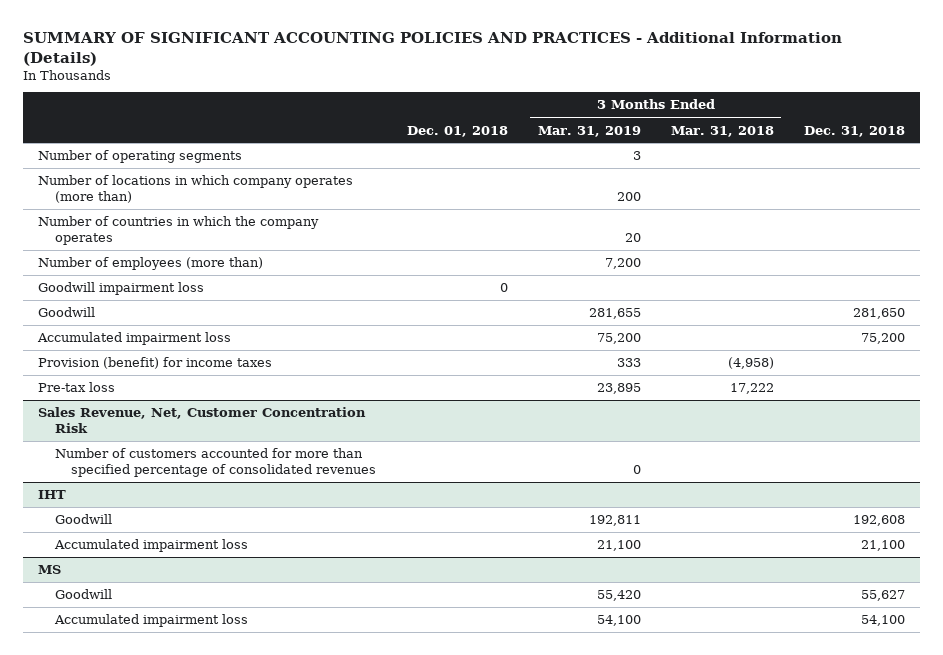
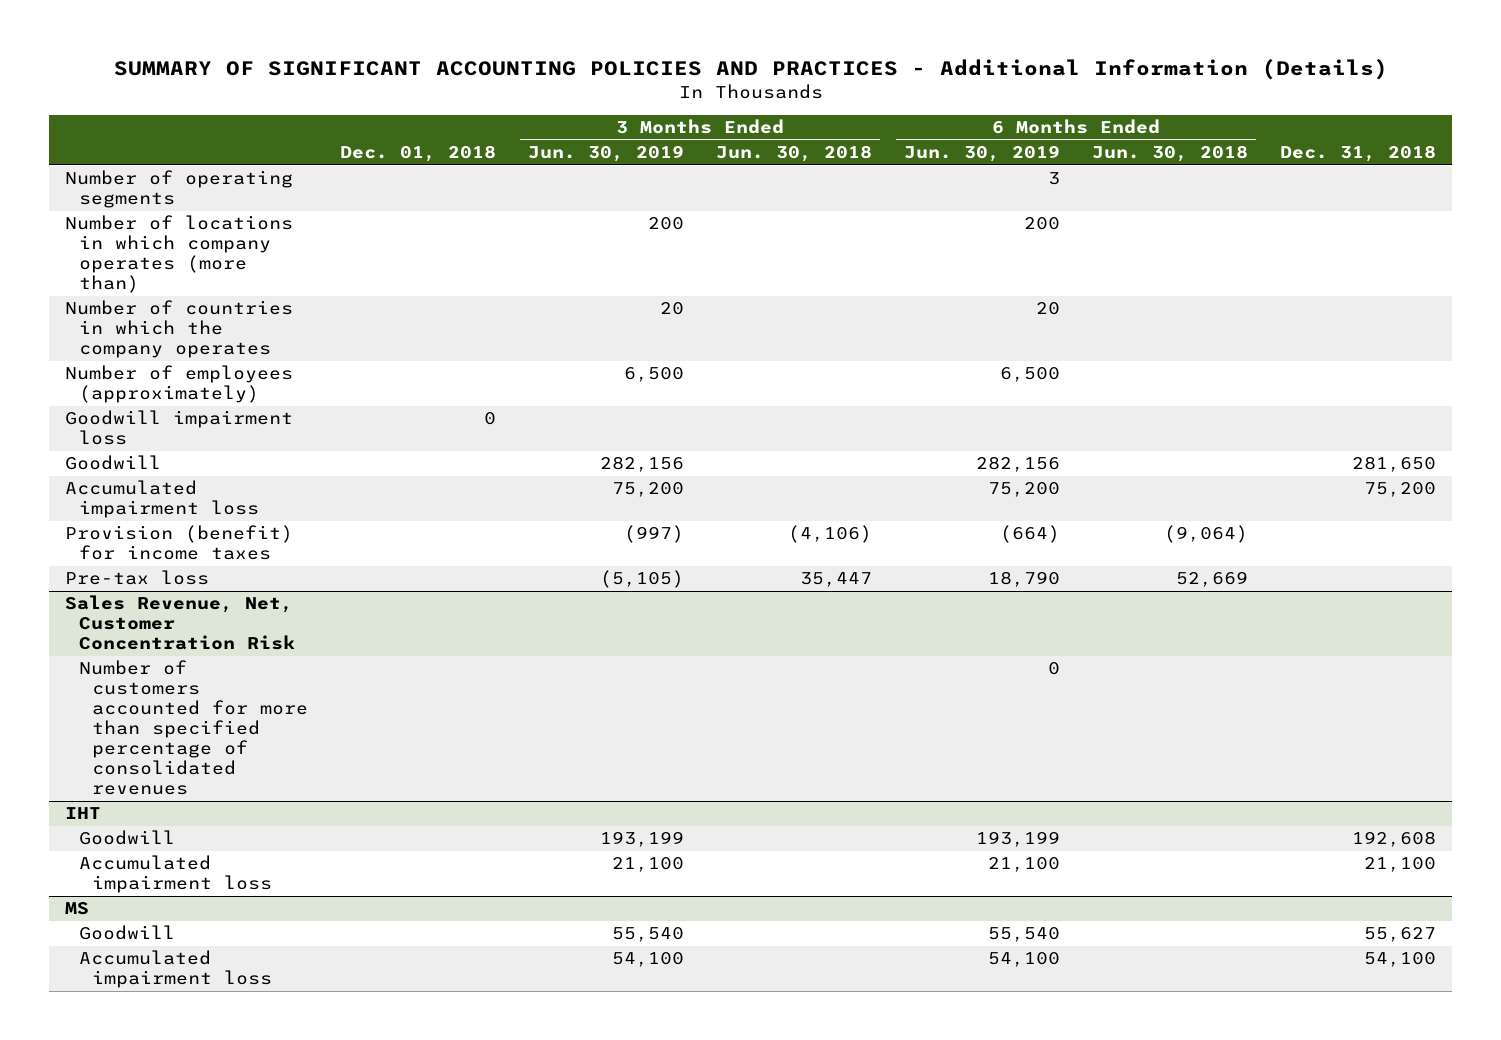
- | Dec. 01, 2018 | 3 Months Ended Mar. 31, 2019 | 3 Months Ended Mar. 31, 2018 | Dec. 31, 2018
+ | Dec. 01, 2018 | 3 Months Ended Jun. 30, 2019 | 3 Months Ended Jun. 30, 2018 | 6 Months Ended Jun. 30, 2019 | 6 Months Ended Jun. 30, 2018 | Dec. 31, 2018
- Number of employees (more than) | | 7,200 | |
+ Number of employees (approximately) | | 6,500 | | 6,500 | |

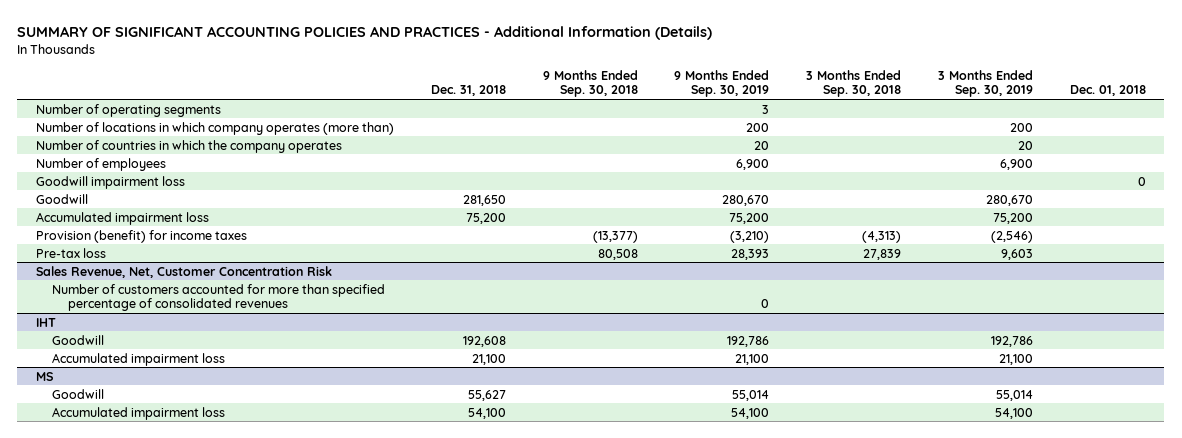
- | Dec. 01, 2018 | 3 Months Ended Jun. 30, 2019 | 3 Months Ended Jun. 30, 2018 | 6 Months Ended Jun. 30, 2019 | 6 Months Ended Jun. 30, 2018 | Dec. 31, 2018
+ | Dec. 31, 2018 | 9 Months Ended Sep. 30, 2018 | 9 Months Ended Sep. 30, 2019 | 3 Months Ended Sep. 30, 2018 | 3 Months Ended Sep. 30, 2019 | Dec. 01, 2018
- Number of employees (approximately) | | 6,500 | | 6,500 | |
+ Number of employees | | | 6,900 | | 6,900 |

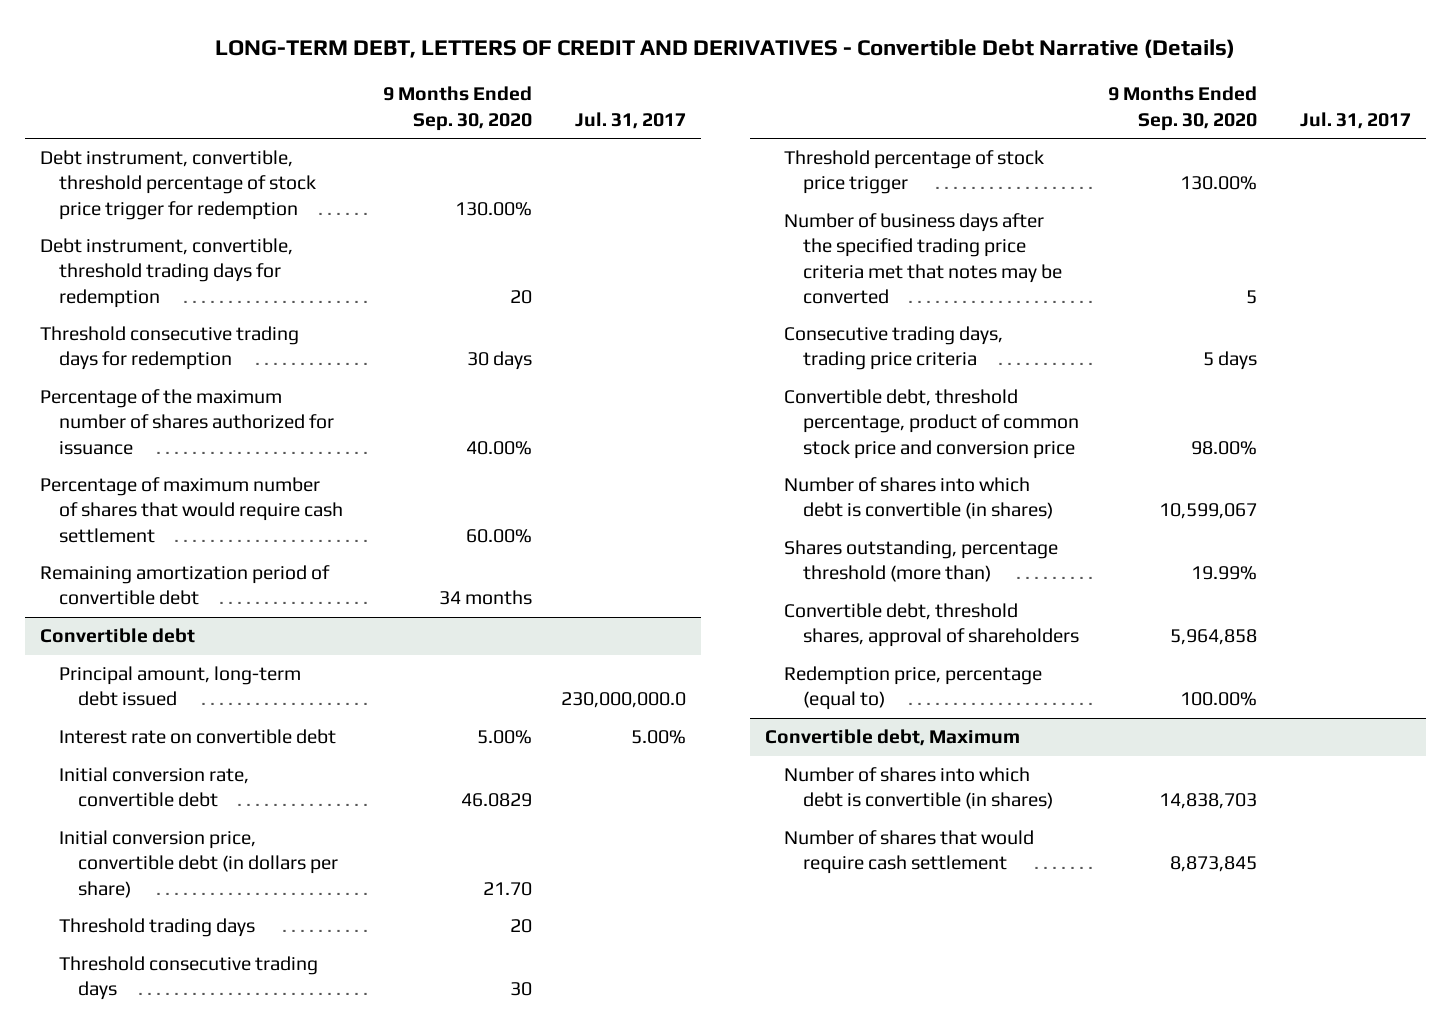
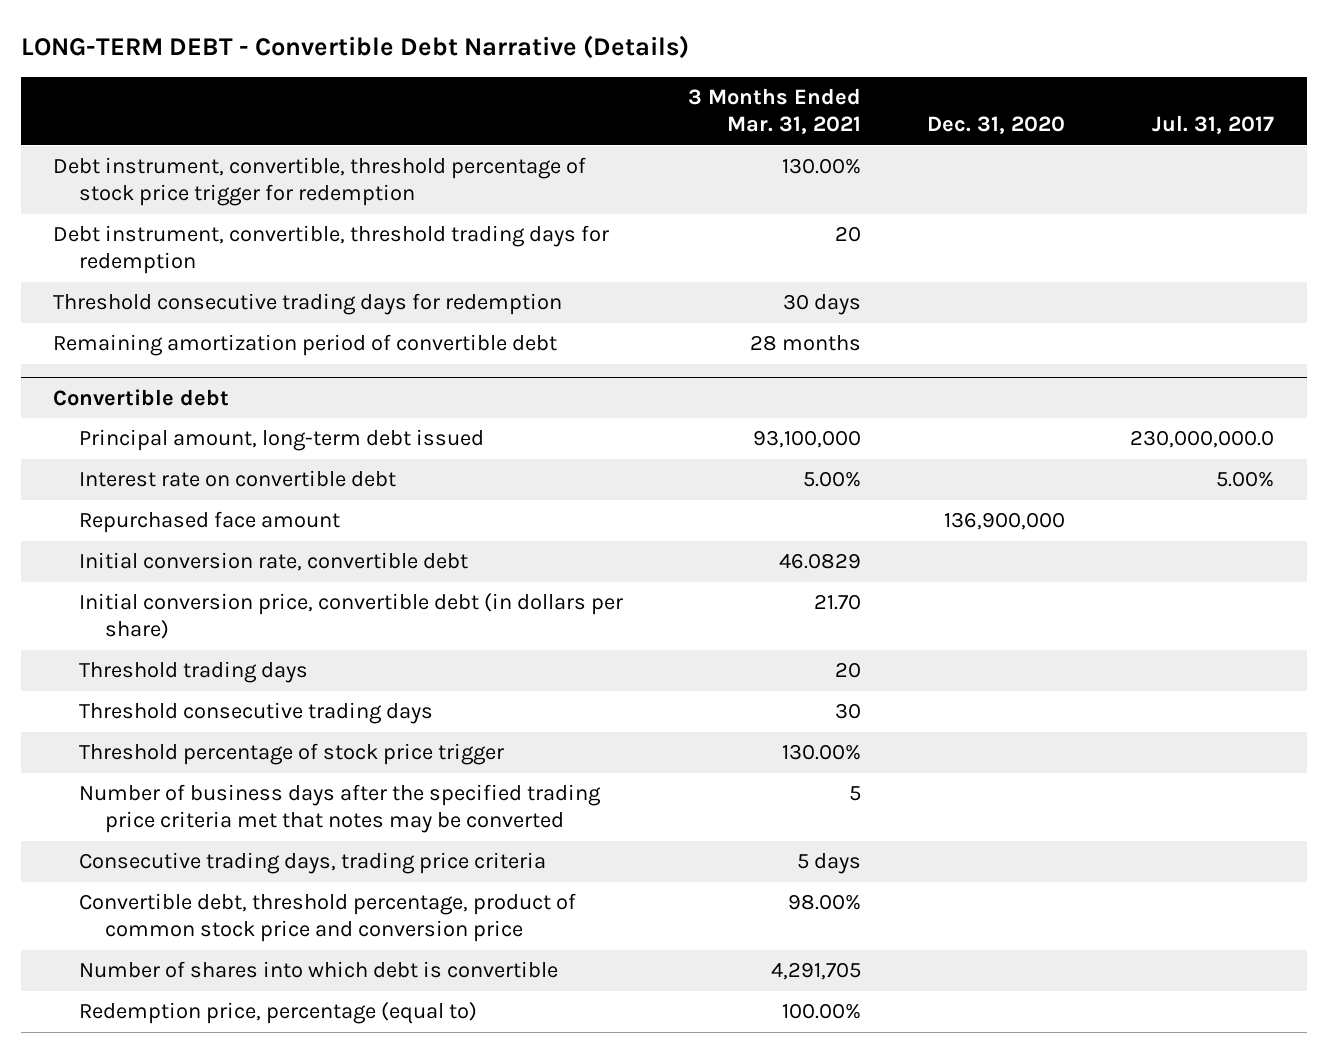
- LONG-TERM DEBT, LETTERS OF CREDIT AND DERIVATIVES - Convertible Debt Narrative (Details)
+ LONG-TERM DEBT - Convertible Debt Narrative (Details)
- | 9 Months Ended Sep. 30, 2020 | Jul. 31, 2017
+ | 3 Months Ended Mar. 31, 2021 | Dec. 31, 2020 | Jul. 31, 2017
- Percentage of the maximum number of shares authorized for issuance | 40.00% |
- Percentage of maximum number of shares that would require cash settlement | 60.00% |
@ Convertible debt
+ Repurchased face amount | | 136,900,000 |
- Number of shares into which debt is convertible (in shares) | 10,599,067 |
- Shares outstanding, percentage threshold (more than) | 19.99% |
- Convertible debt, threshold shares, approval of shareholders | 5,964,858 |
+ Number of shares into which debt is convertible | 4,291,705 | |
- Convertible debt, Maximum
- Number of shares into which debt is convertible (in shares) | 14,838,703 |
- Number of shares that would require cash settlement | 8,873,845 |

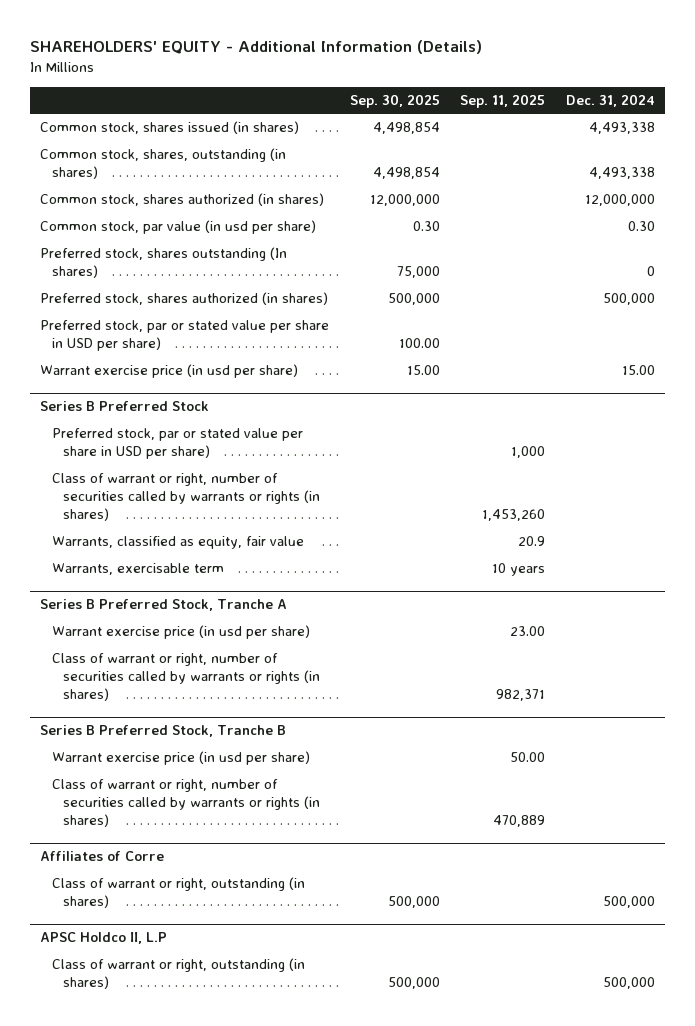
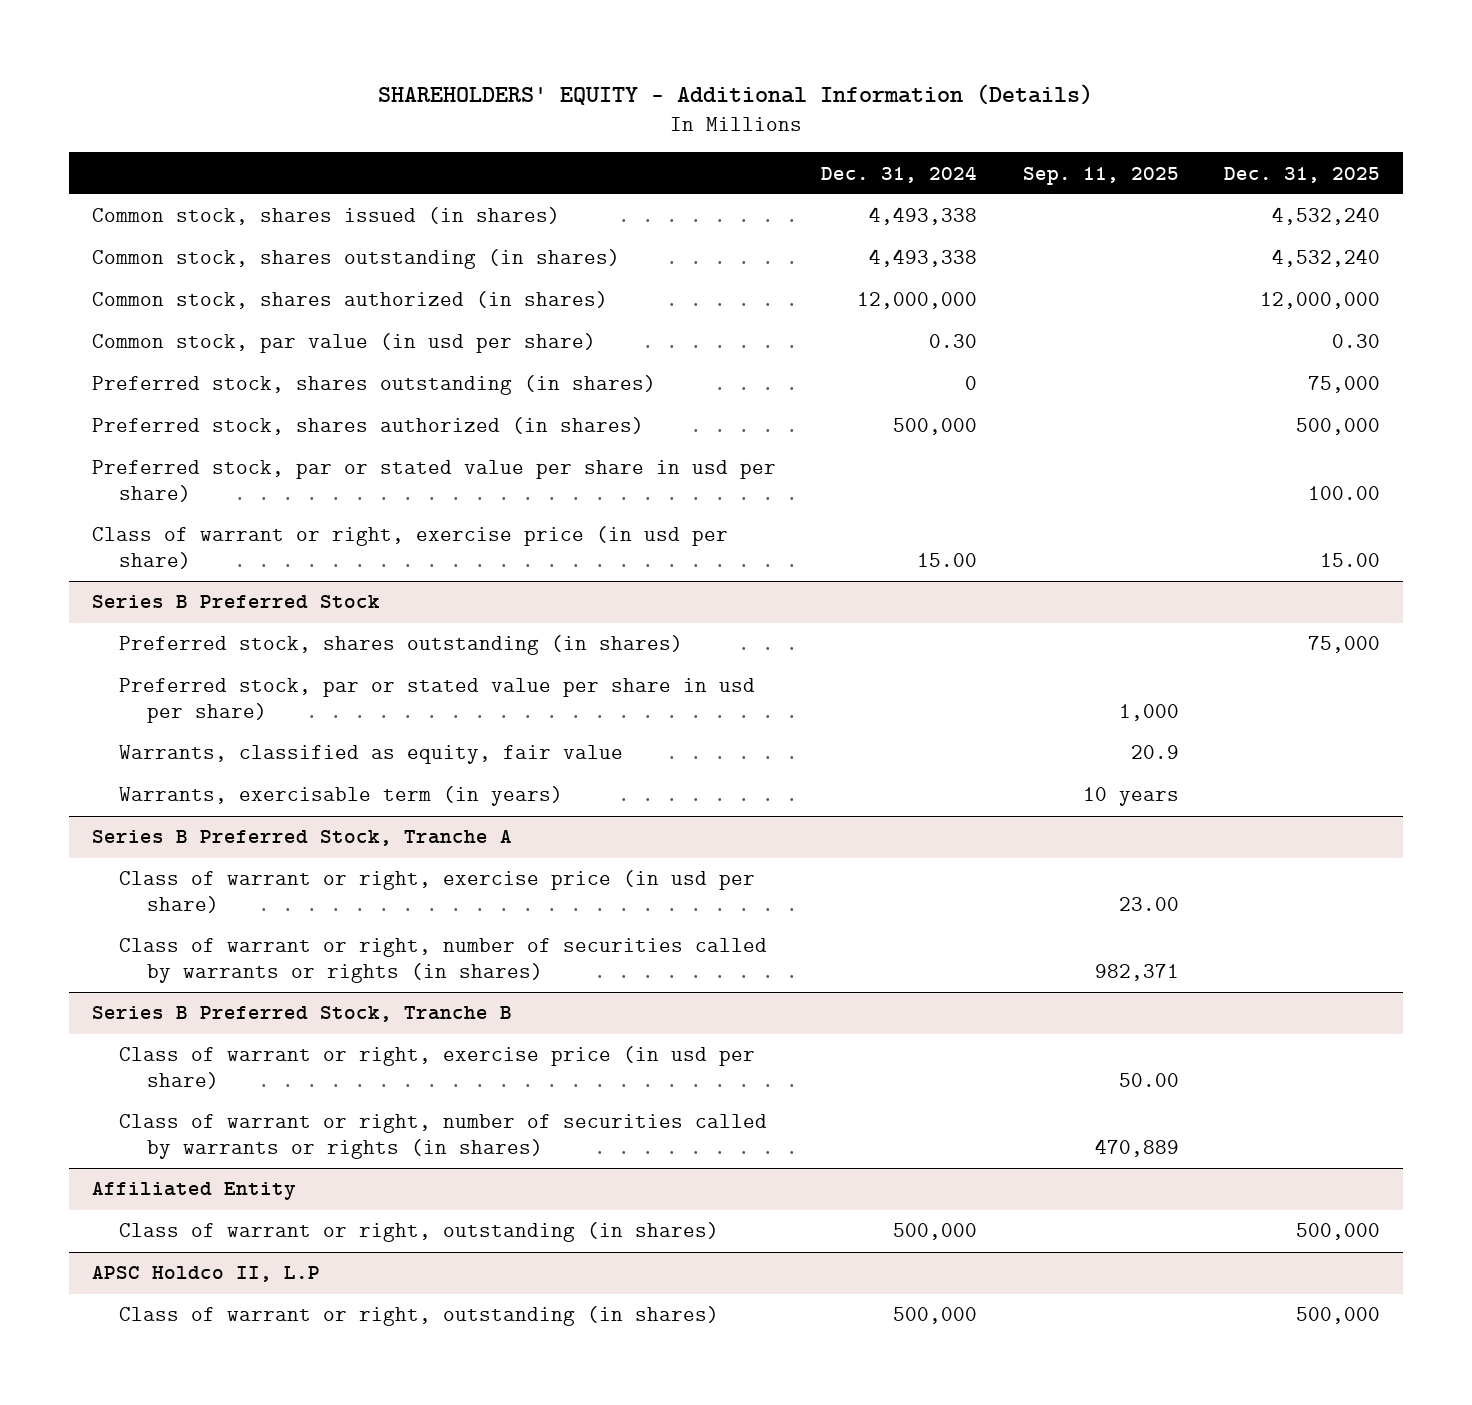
- | Sep. 30, 2025 | Sep. 11, 2025 | Dec. 31, 2024
+ | Dec. 31, 2024 | Sep. 11, 2025 | Dec. 31, 2025
- Common stock, shares, outstanding (in shares) | 4,498,854 | | 4,493,338
+ Common stock, shares outstanding (in shares) | 4,493,338 | | 4,532,240
- Preferred stock, shares outstanding (In shares) | 75,000 | | 0
+ Preferred stock, shares outstanding (in shares) | 0 | | 75,000
- Preferred stock, par or stated value per share in USD per share) | 100.00 | |
- Warrant exercise price (in usd per share) | 15.00 | | 15.00
+ Preferred stock, par or stated value per share in usd per share) | | | 100.00
+ Class of warrant or right, exercise price (in usd per share) | 15.00 | | 15.00
@ Series B Preferred Stock
- Preferred stock, par or stated value per share in USD per share) | | 1,000 |
- Class of warrant or right, number of securities called by warrants or rights (in shares) | | 1,453,260 |
+ Preferred stock, shares outstanding (in shares) | | | 75,000
+ Preferred stock, par or stated value per share in usd per share) | | 1,000 |
- Warrants, exercisable term | | 10 years |
+ Warrants, exercisable term (in years) | | 10 years |
@ Series B Preferred Stock, Tranche A
- Warrant exercise price (in usd per share) | | 23.00 |
+ Class of warrant or right, exercise price (in usd per share) | | 23.00 |
@ Series B Preferred Stock, Tranche B
- Warrant exercise price (in usd per share) | | 50.00 |
+ Class of warrant or right, exercise price (in usd per share) | | 50.00 |
- Affiliates of Corre
+ Affiliated Entity

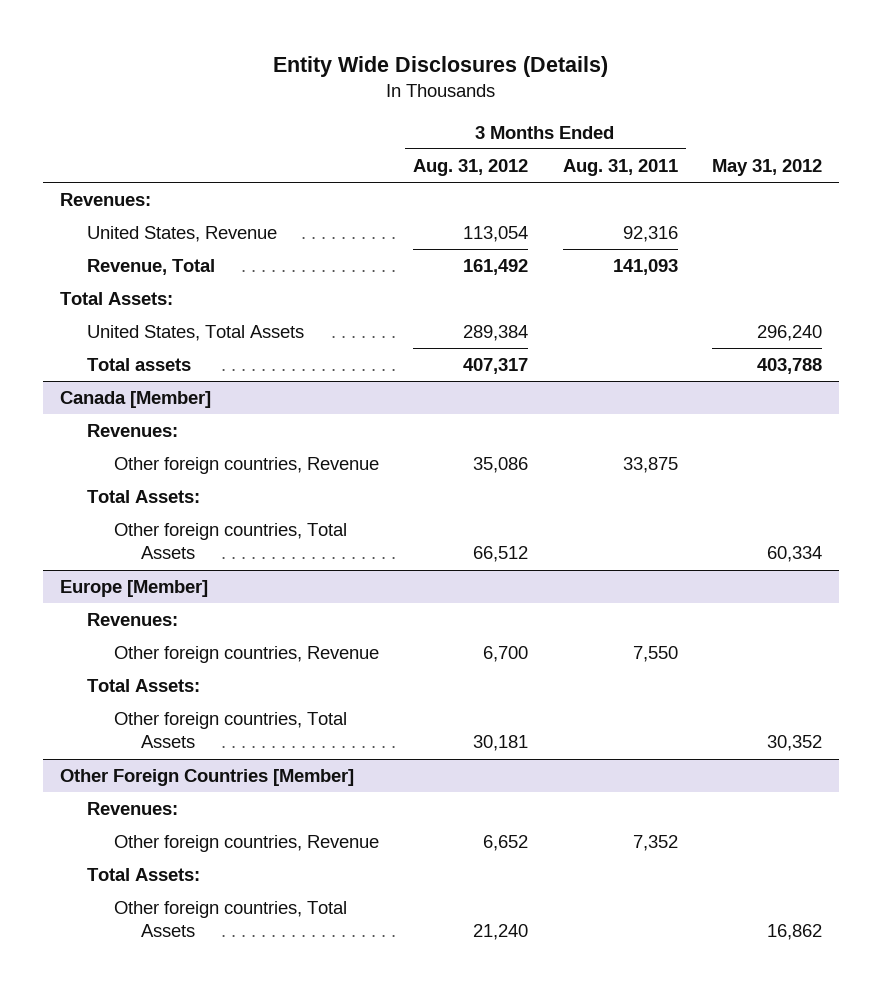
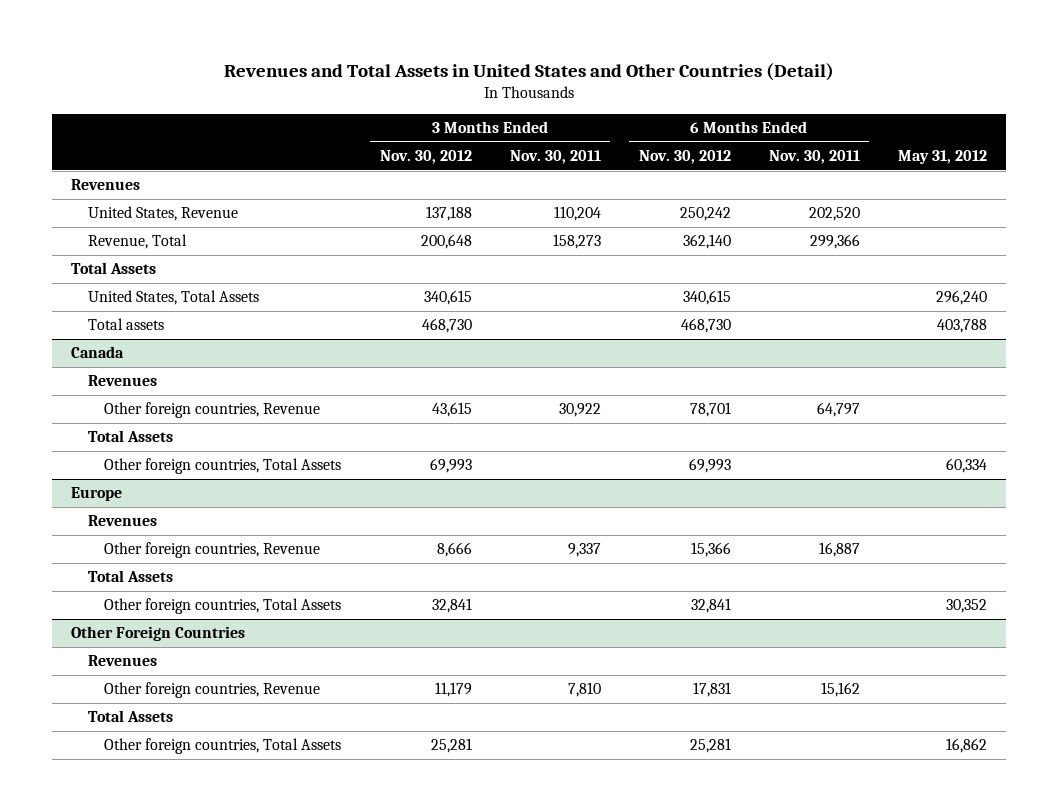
- Entity Wide Disclosures (Details)
+ Revenues and Total Assets in United States and Other Countries (Detail)
- | 3 Months Ended Aug. 31, 2012 | 3 Months Ended Aug. 31, 2011 | May 31, 2012
+ | 3 Months Ended Nov. 30, 2012 | 3 Months Ended Nov. 30, 2011 | 6 Months Ended Nov. 30, 2012 | 6 Months Ended Nov. 30, 2011 | May 31, 2012
- Revenues:
+ Revenues
- Total Assets:
+ Total Assets
- Canada [Member]
- Revenues:
+ Canada
+ Revenues
- Total Assets:
+ Total Assets
- Europe [Member]
- Revenues:
+ Europe
+ Revenues
- Total Assets:
+ Total Assets
- Other Foreign Countries [Member]
- Revenues:
+ Other Foreign Countries
+ Revenues
- Total Assets:
+ Total Assets

